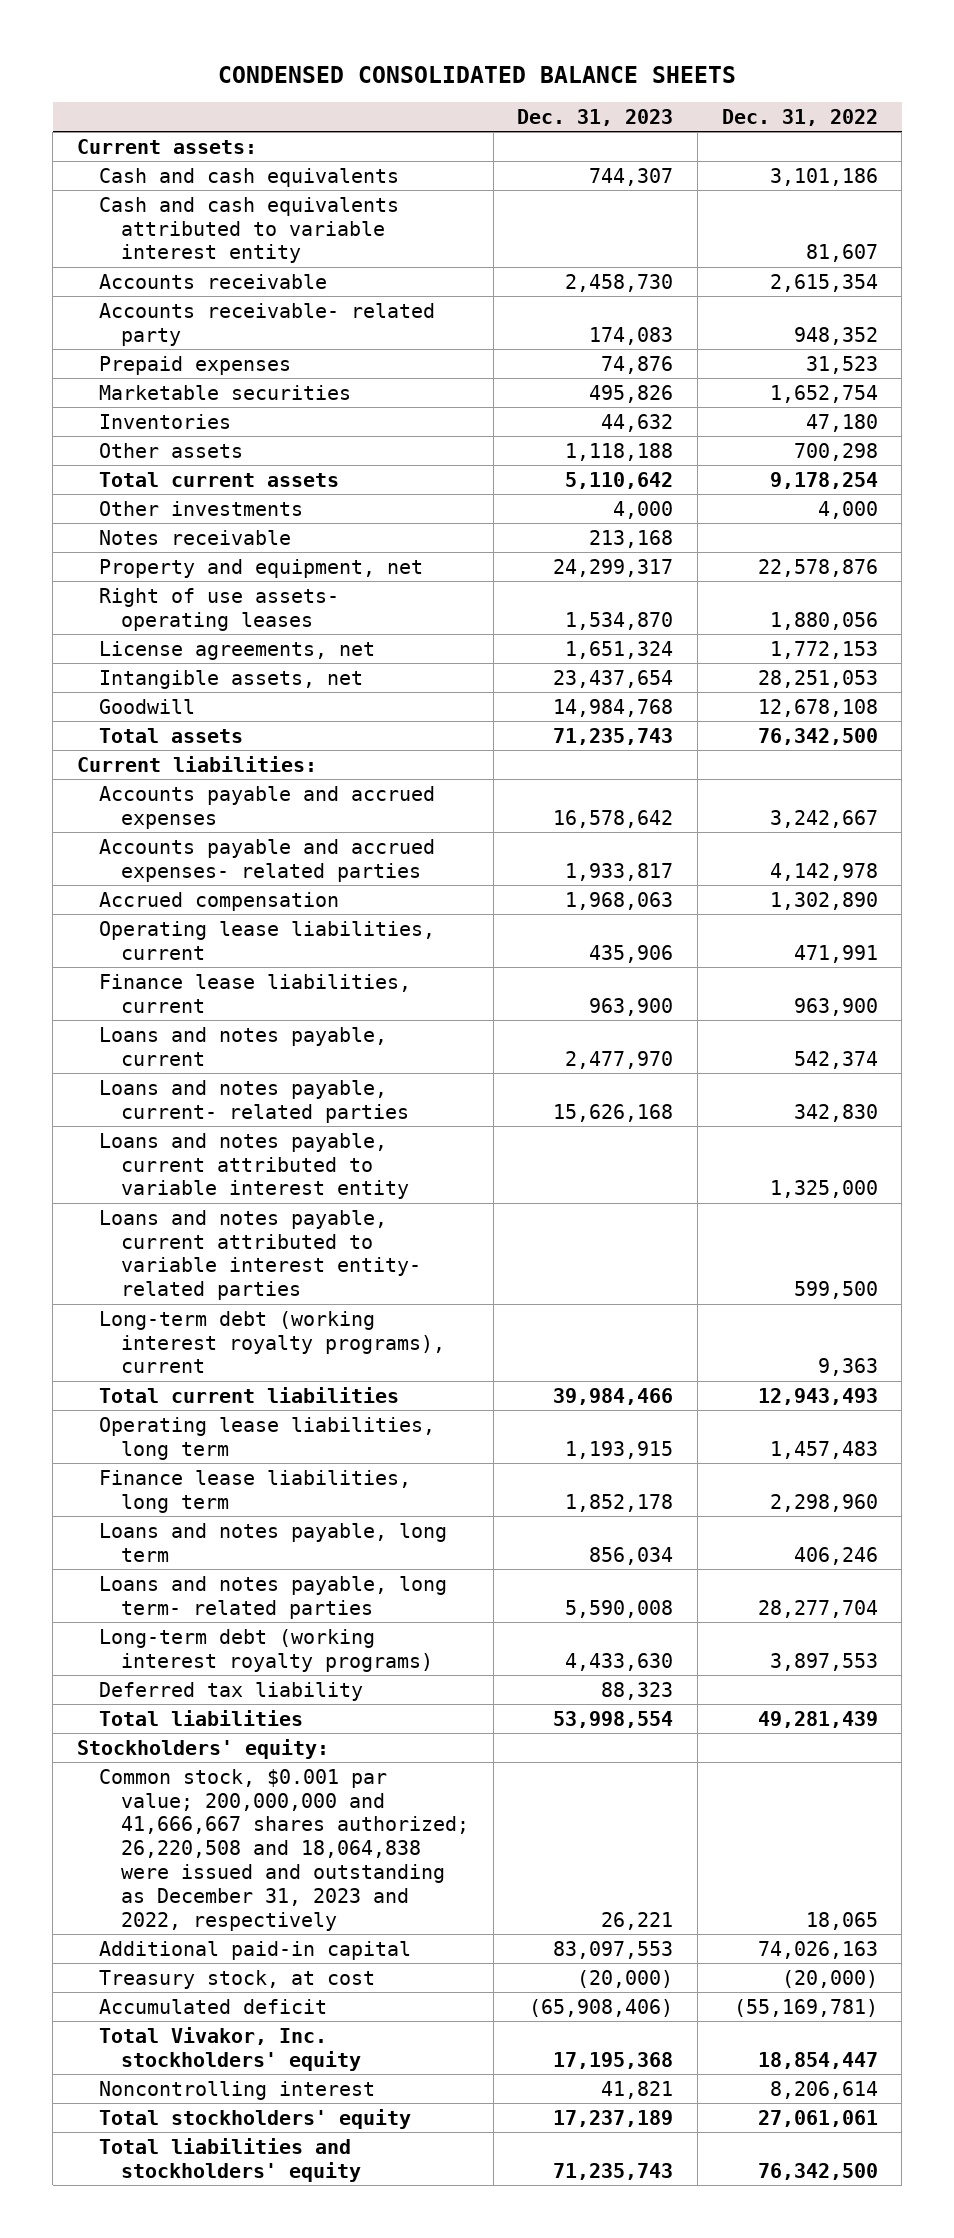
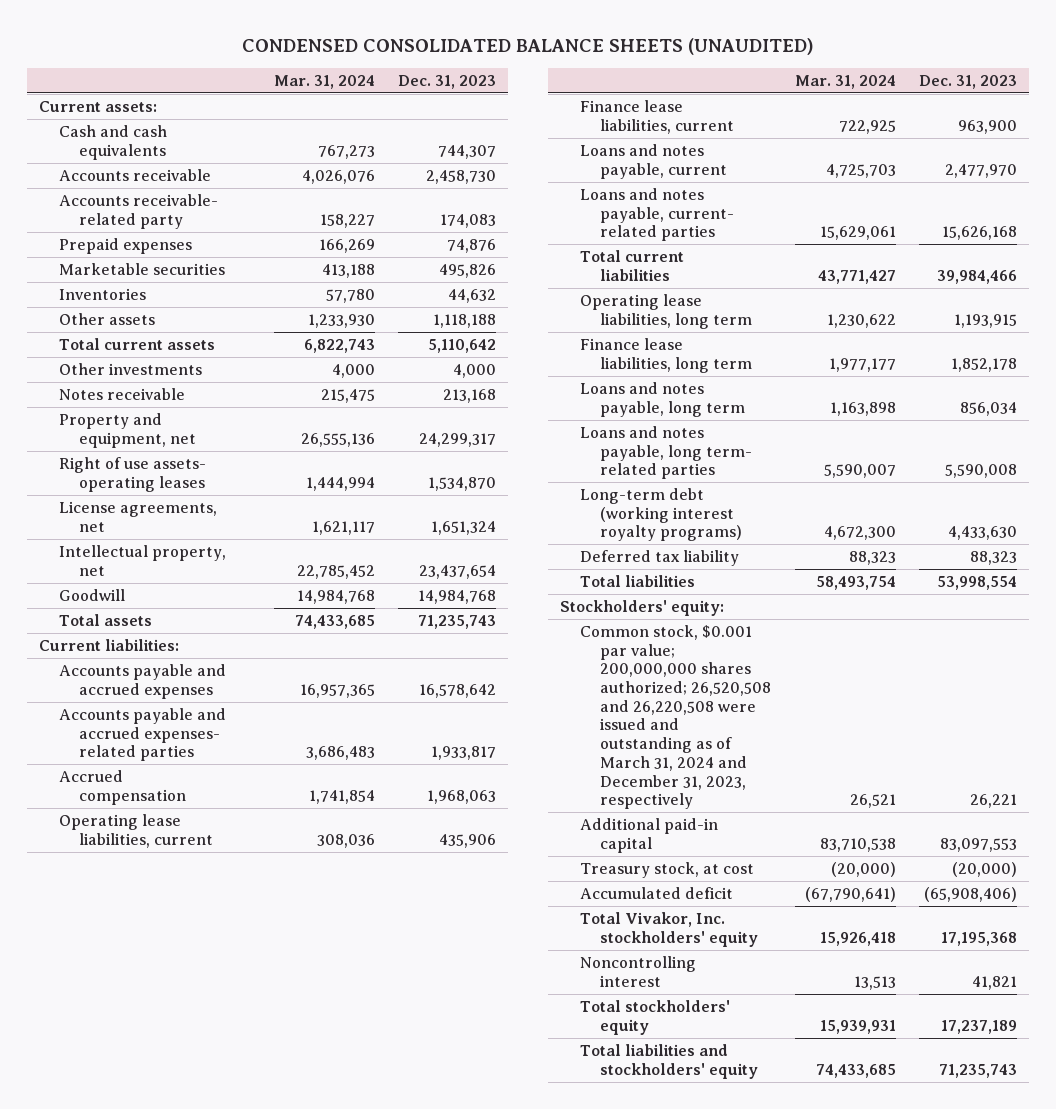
- CONDENSED CONSOLIDATED BALANCE SHEETS
+ CONDENSED CONSOLIDATED BALANCE SHEETS (UNAUDITED)
- | Dec. 31, 2023 | Dec. 31, 2022
+ | Mar. 31, 2024 | Dec. 31, 2023
- Cash and cash equivalents attributed to variable interest entity | | 81,607
- Intangible assets, net | 23,437,654 | 28,251,053
+ Intellectual property, net | 22,785,452 | 23,437,654
- Loans and notes payable, current attributed to variable interest entity | | 1,325,000
- Loans and notes payable, current attributed to variable interest entity- related parties | | 599,500
- Long-term debt (working interest royalty programs), current | | 9,363
- Common stock, $0.001 par value; 200,000,000 and 41,666,667 shares authorized; 26,220,508 and 18,064,838 were issued and outstanding as December 31, 2023 and 2022, respectively | 26,221 | 18,065
+ Common stock, $0.001 par value; 200,000,000 shares authorized; 26,520,508 and 26,220,508 were issued and outstanding as of March 31, 2024 and December 31, 2023, respectively | 26,521 | 26,221

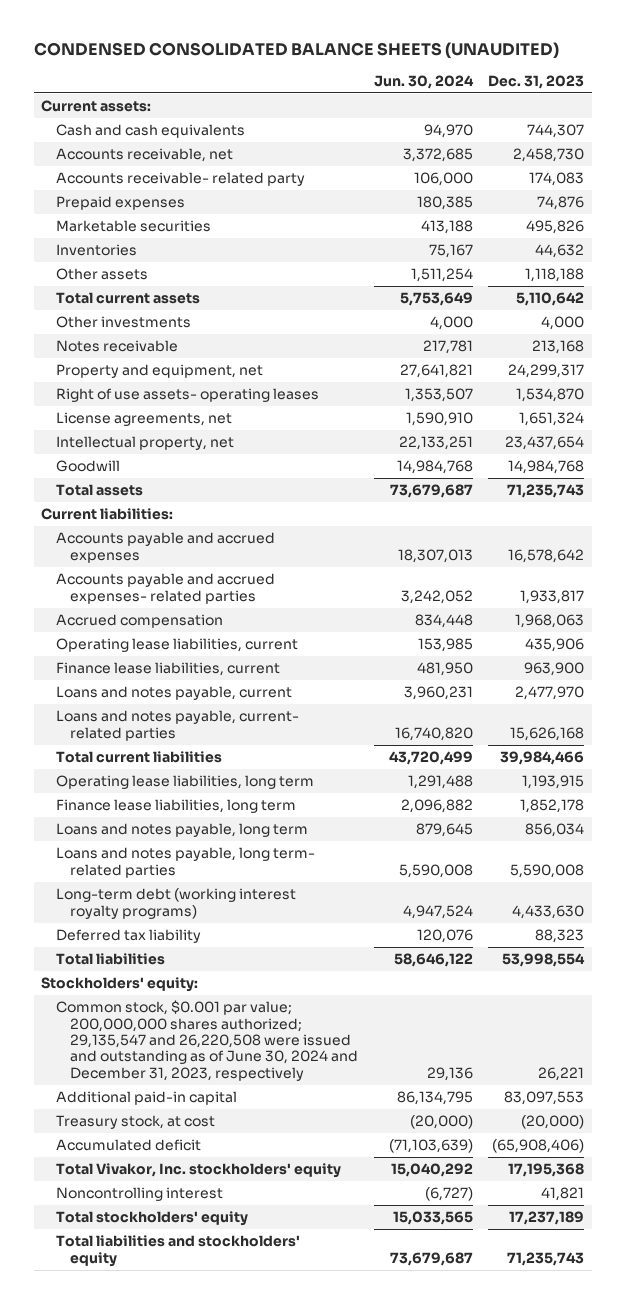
- | Mar. 31, 2024 | Dec. 31, 2023
+ | Jun. 30, 2024 | Dec. 31, 2023
- Accounts receivable | 4,026,076 | 2,458,730
+ Accounts receivable, net | 3,372,685 | 2,458,730
- Common stock, $0.001 par value; 200,000,000 shares authorized; 26,520,508 and 26,220,508 were issued and outstanding as of March 31, 2024 and December 31, 2023, respectively | 26,521 | 26,221
+ Common stock, $0.001 par value; 200,000,000 shares authorized; 29,135,547 and 26,220,508 were issued and outstanding as of June 30, 2024 and December 31, 2023, respectively | 29,136 | 26,221

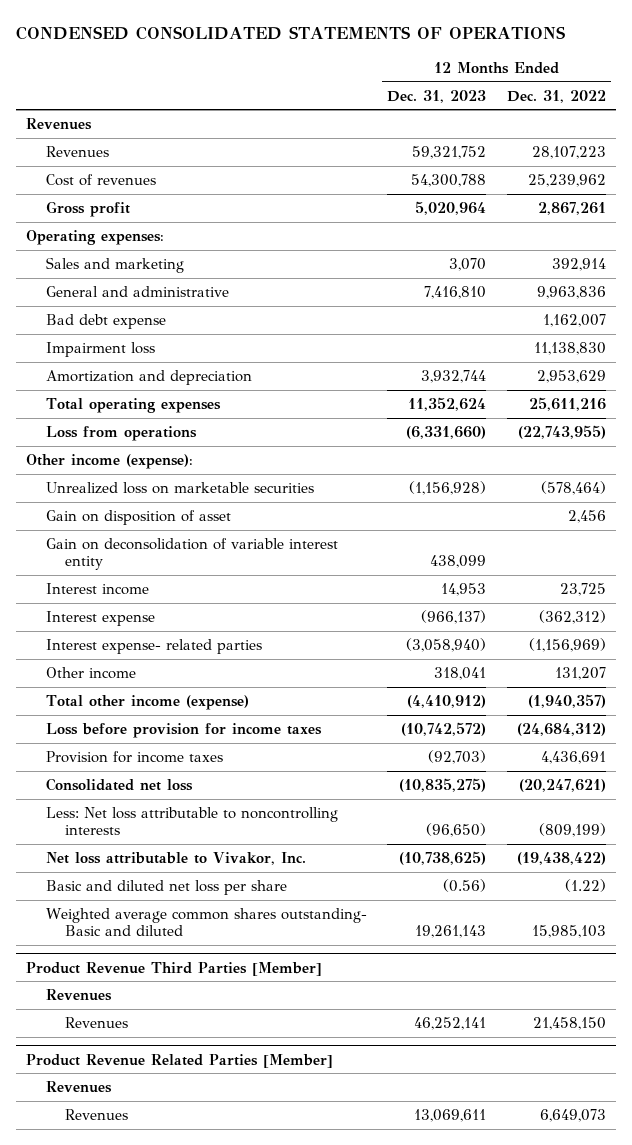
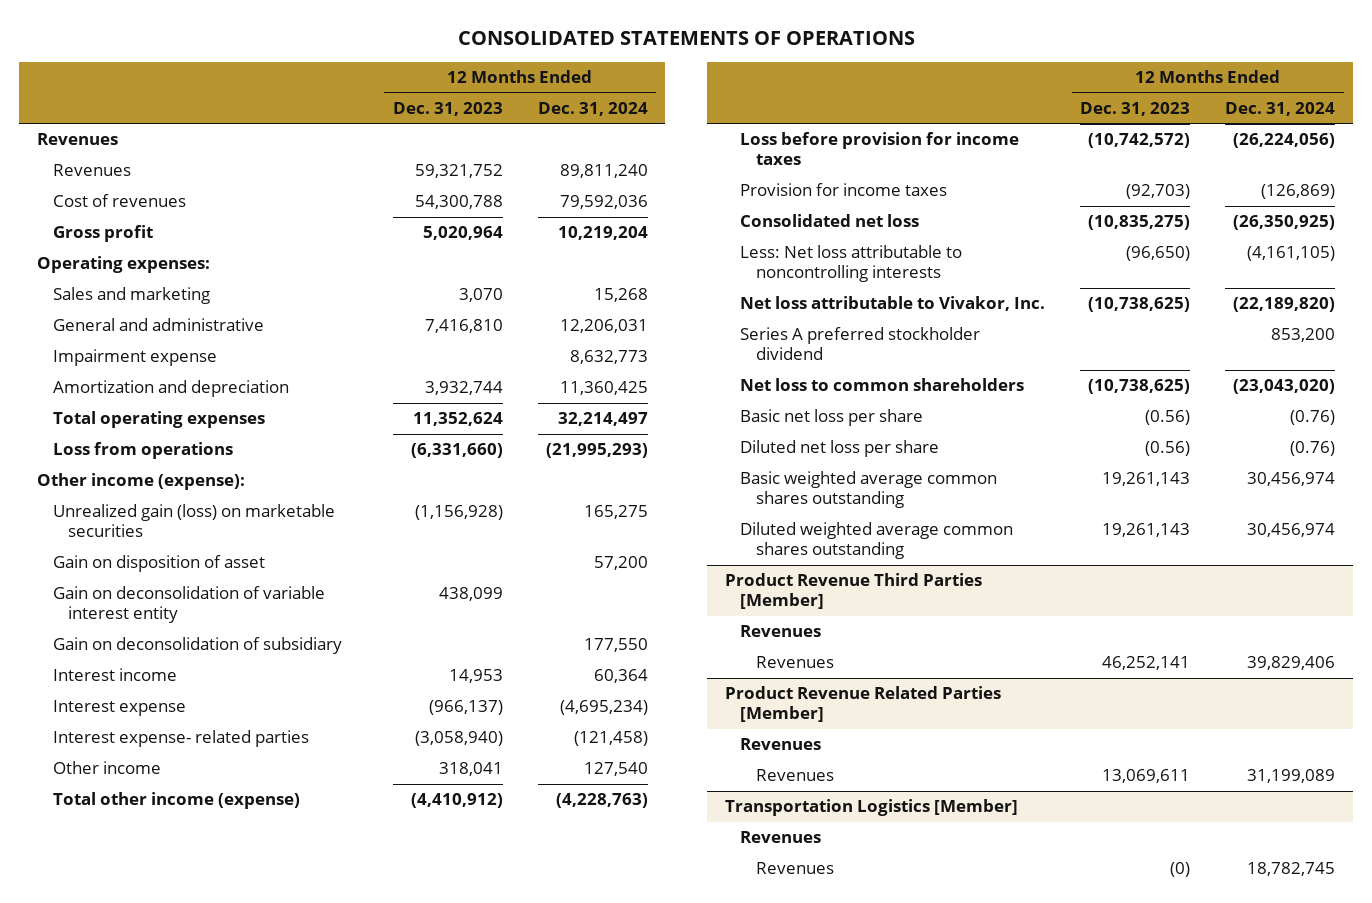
- CONDENSED CONSOLIDATED STATEMENTS OF OPERATIONS
+ CONSOLIDATED STATEMENTS OF OPERATIONS
- | 12 Months Ended Dec. 31, 2023 | 12 Months Ended Dec. 31, 2022
+ | 12 Months Ended Dec. 31, 2023 | 12 Months Ended Dec. 31, 2024
- Bad debt expense | | 1,162,007
- Impairment loss | | 11,138,830
+ Impairment expense | | 8,632,773
- Unrealized loss on marketable securities | (1,156,928) | (578,464)
+ Unrealized gain (loss) on marketable securities | (1,156,928) | 165,275
+ Gain on deconsolidation of subsidiary | | 177,550
- Basic and diluted net loss per share | (0.56) | (1.22)
- Weighted average common shares outstanding- Basic and diluted | 19,261,143 | 15,985,103
+ Series A preferred stockholder dividend | | 853,200
+ Net loss to common shareholders | (10,738,625) | (23,043,020)
+ Basic net loss per share | (0.56) | (0.76)
+ Diluted net loss per share | (0.56) | (0.76)
+ Basic weighted average common shares outstanding | 19,261,143 | 30,456,974
+ Diluted weighted average common shares outstanding | 19,261,143 | 30,456,974
+ Transportation Logistics [Member]
+ Revenues
+ Revenues | (0) | 18,782,745

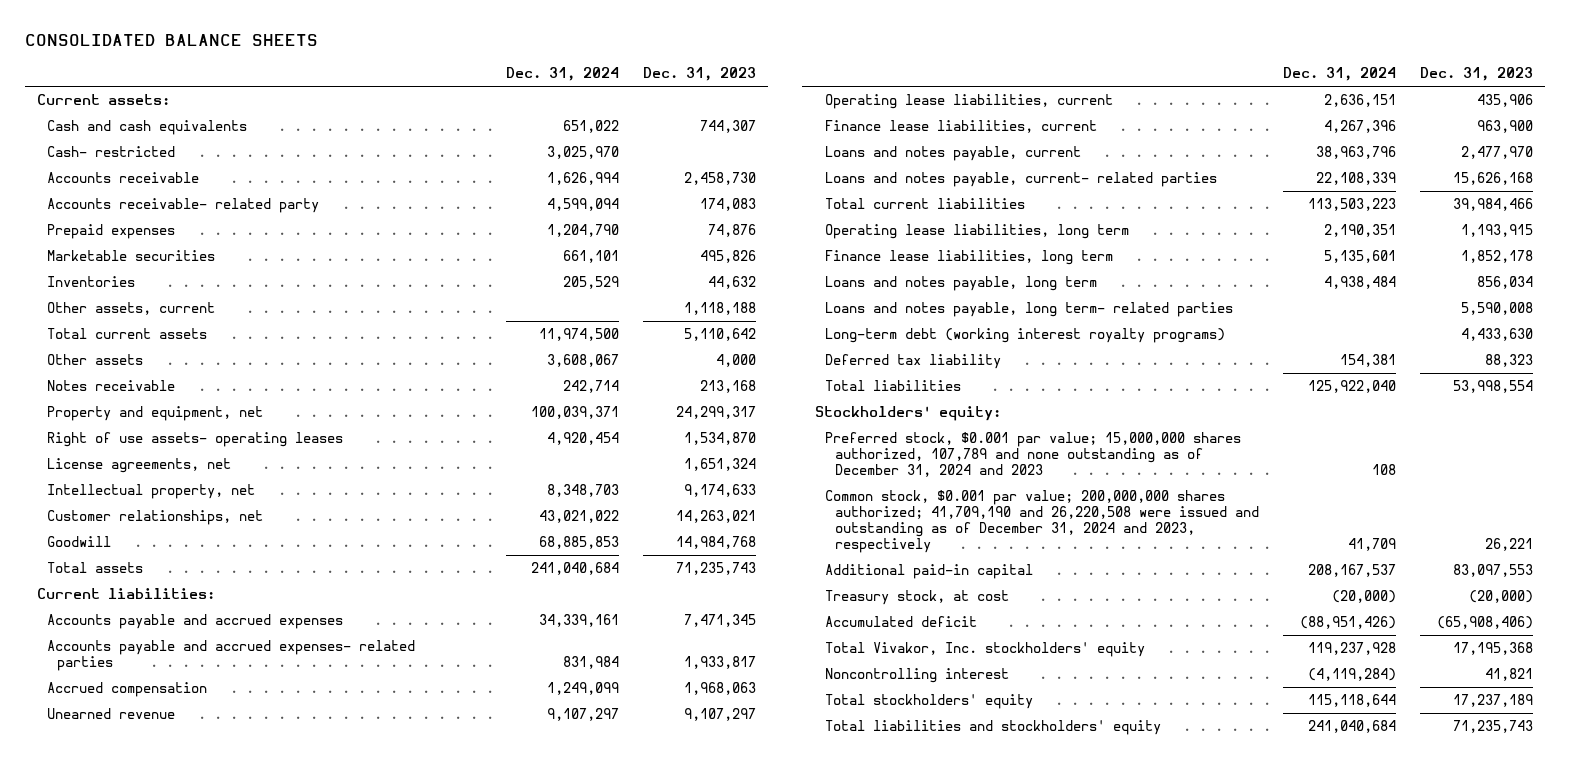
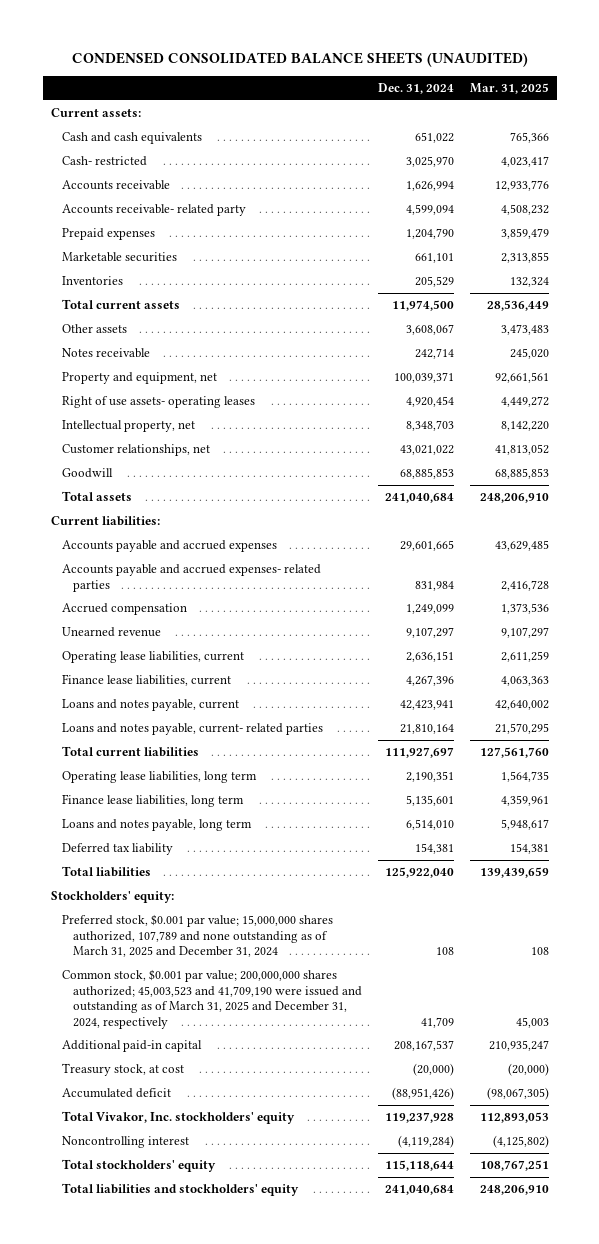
- CONSOLIDATED BALANCE SHEETS
+ CONDENSED CONSOLIDATED BALANCE SHEETS (UNAUDITED)
- | Dec. 31, 2024 | Dec. 31, 2023
+ | Dec. 31, 2024 | Mar. 31, 2025
- Other assets, current | | 1,118,188
- License agreements, net | | 1,651,324
- Accounts payable and accrued expenses | 34,339,161 | 7,471,345
+ Accounts payable and accrued expenses | 29,601,665 | 43,629,485
- Loans and notes payable, current | 38,963,796 | 2,477,970
- Loans and notes payable, current- related parties | 22,108,339 | 15,626,168
- Total current liabilities | 113,503,223 | 39,984,466
+ Loans and notes payable, current | 42,423,941 | 42,640,002
+ Loans and notes payable, current- related parties | 21,810,164 | 21,570,295
+ Total current liabilities | 111,927,697 | 127,561,760
- Loans and notes payable, long term | 4,938,484 | 856,034
- Loans and notes payable, long term- related parties | | 5,590,008
- Long-term debt (working interest royalty programs) | | 4,433,630
+ Loans and notes payable, long term | 6,514,010 | 5,948,617
- Preferred stock, $0.001 par value; 15,000,000 shares authorized, 107,789 and none outstanding as of December 31, 2024 and 2023 | 108 |
- Common stock, $0.001 par value; 200,000,000 shares authorized; 41,709,190 and 26,220,508 were issued and outstanding as of December 31, 2024 and 2023, respectively | 41,709 | 26,221
+ Preferred stock, $0.001 par value; 15,000,000 shares authorized, 107,789 and none outstanding as of March 31, 2025 and December 31, 2024 | 108 | 108
+ Common stock, $0.001 par value; 200,000,000 shares authorized; 45,003,523 and 41,709,190 were issued and outstanding as of March 31, 2025 and December 31, 2024, respectively | 41,709 | 45,003

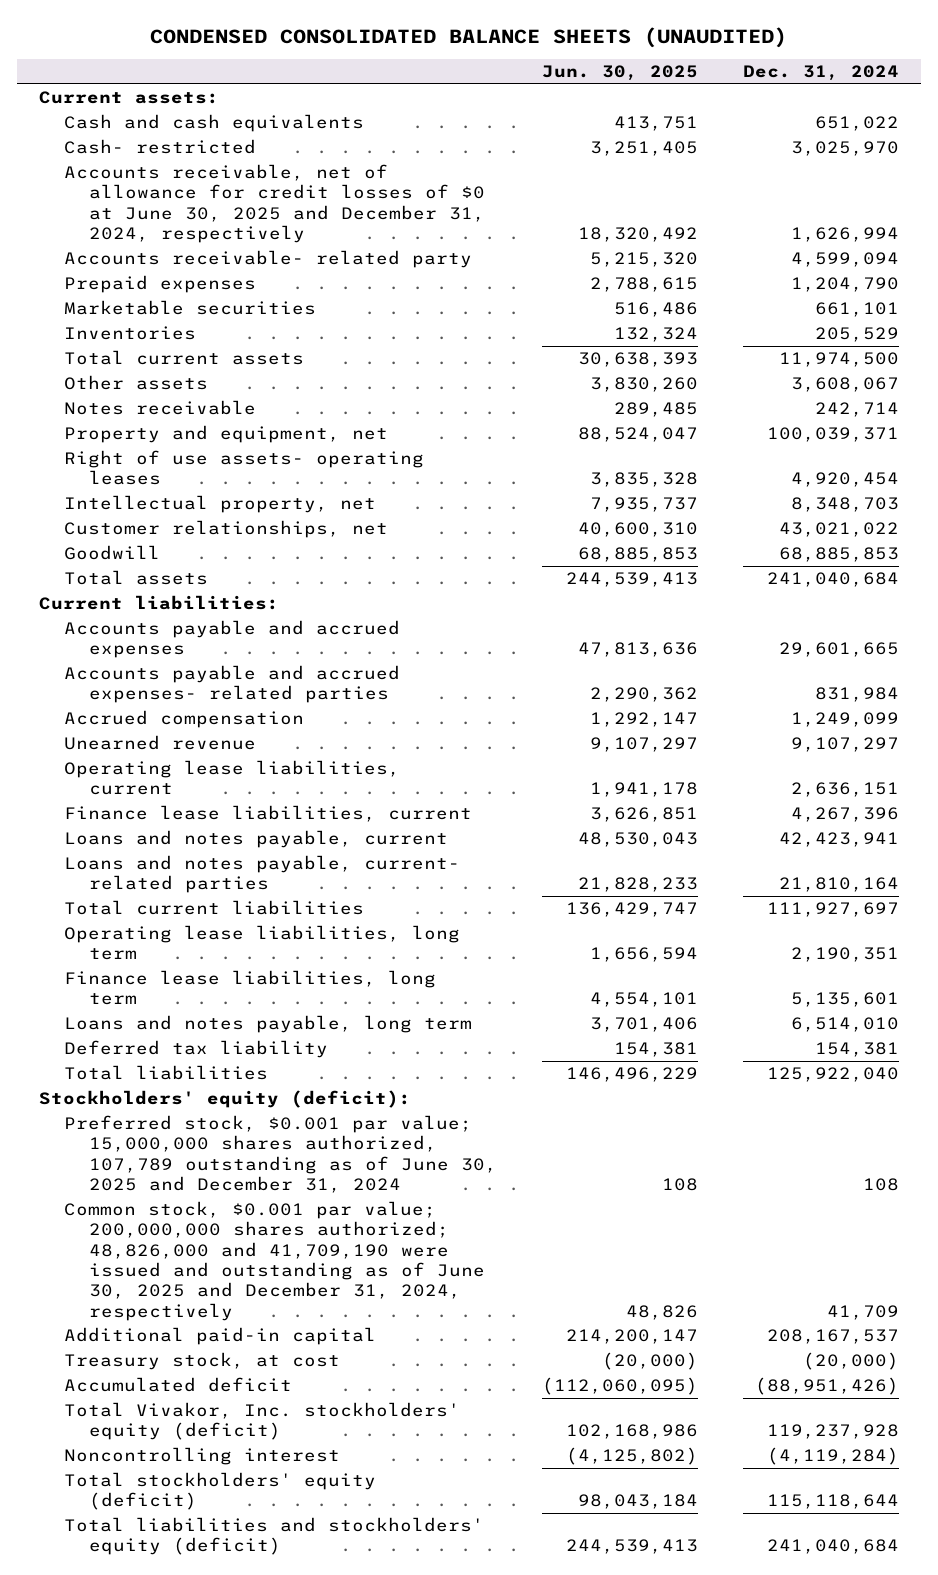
- | Dec. 31, 2024 | Mar. 31, 2025
+ | Jun. 30, 2025 | Dec. 31, 2024
- Accounts receivable | 1,626,994 | 12,933,776
+ Accounts receivable, net of allowance for credit losses of $0 at June 30, 2025 and December 31, 2024, respectively | 18,320,492 | 1,626,994
- Stockholders' equity:
- Preferred stock, $0.001 par value; 15,000,000 shares authorized, 107,789 and none outstanding as of March 31, 2025 and December 31, 2024 | 108 | 108
- Common stock, $0.001 par value; 200,000,000 shares authorized; 45,003,523 and 41,709,190 were issued and outstanding as of March 31, 2025 and December 31, 2024, respectively | 41,709 | 45,003
+ Stockholders' equity (deficit):
+ Preferred stock, $0.001 par value; 15,000,000 shares authorized, 107,789 outstanding as of June 30, 2025 and December 31, 2024 | 108 | 108
+ Common stock, $0.001 par value; 200,000,000 shares authorized; 48,826,000 and 41,709,190 were issued and outstanding as of June 30, 2025 and December 31, 2024, respectively | 48,826 | 41,709
- Total Vivakor, Inc. stockholders' equity | 119,237,928 | 112,893,053
+ Total Vivakor, Inc. stockholders' equity (deficit) | 102,168,986 | 119,237,928
- Total stockholders' equity | 115,118,644 | 108,767,251
- Total liabilities and stockholders' equity | 241,040,684 | 248,206,910
+ Total stockholders' equity (deficit) | 98,043,184 | 115,118,644
+ Total liabilities and stockholders' equity (deficit) | 244,539,413 | 241,040,684

